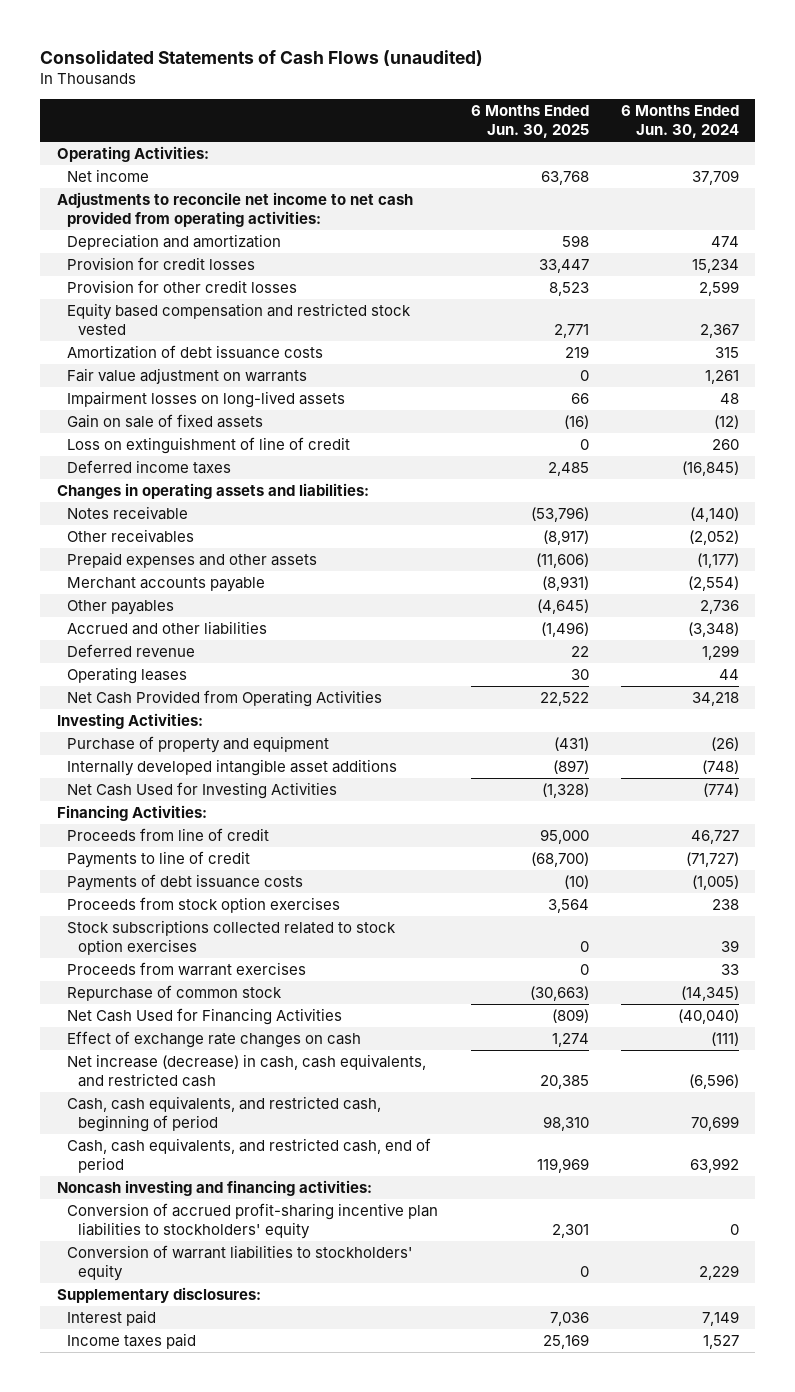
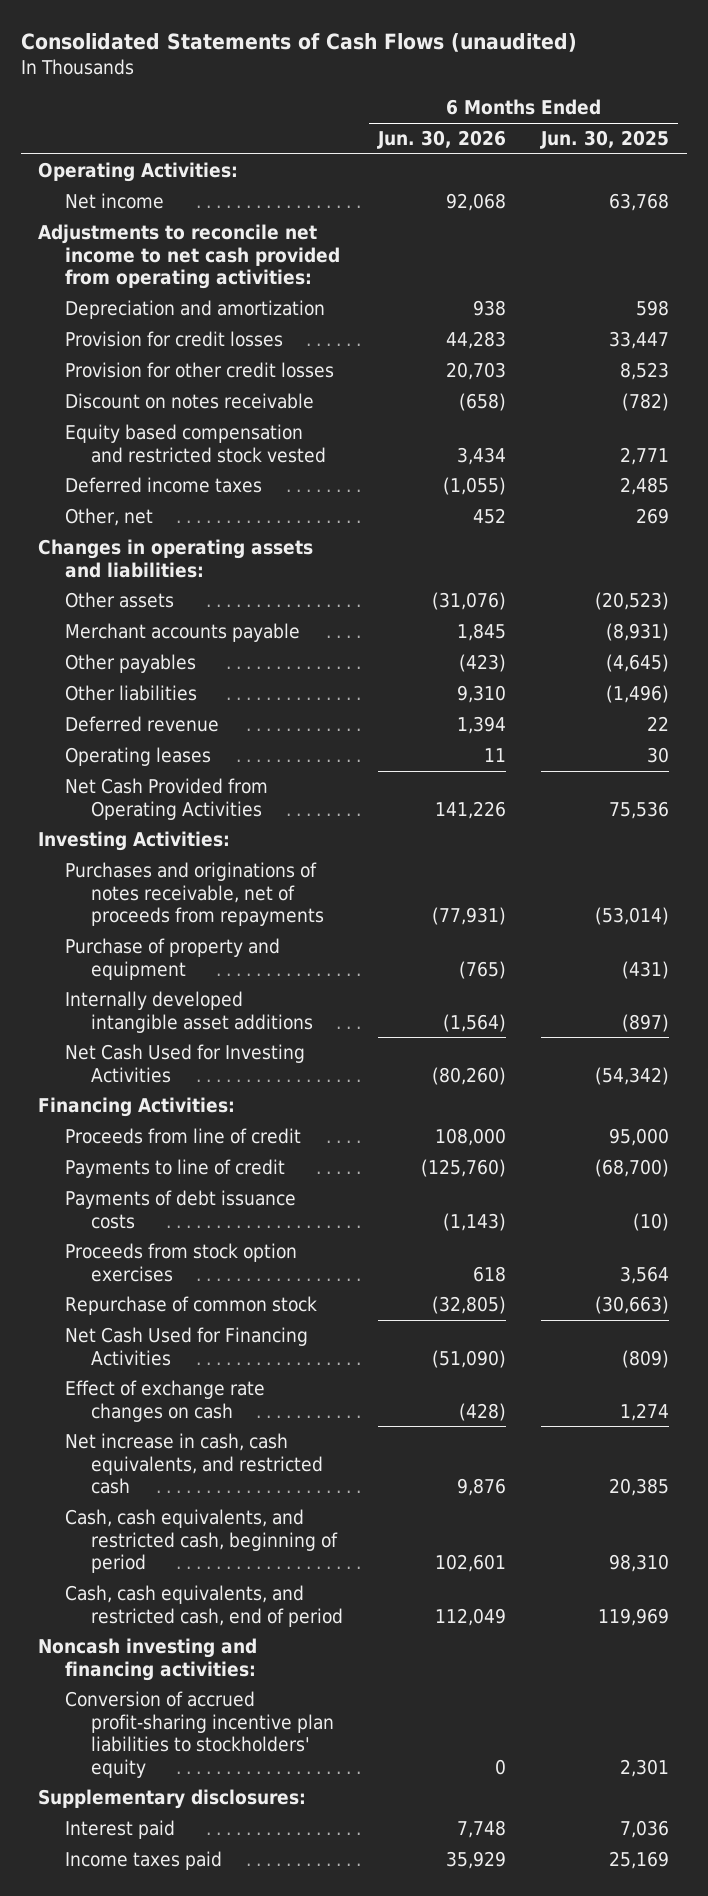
- | 6 Months Ended Jun. 30, 2025 | 6 Months Ended Jun. 30, 2024
+ | 6 Months Ended Jun. 30, 2026 | 6 Months Ended Jun. 30, 2025
+ Discount on notes receivable | (658) | (782)
- Amortization of debt issuance costs | 219 | 315
- Fair value adjustment on warrants | 0 | 1,261
- Impairment losses on long-lived assets | 66 | 48
- Gain on sale of fixed assets | (16) | (12)
- Loss on extinguishment of line of credit | 0 | 260
+ Other, net | 452 | 269
- Notes receivable | (53,796) | (4,140)
- Other receivables | (8,917) | (2,052)
- Prepaid expenses and other assets | (11,606) | (1,177)
+ Other assets | (31,076) | (20,523)
- Accrued and other liabilities | (1,496) | (3,348)
+ Other liabilities | 9,310 | (1,496)
- Net Cash Provided from Operating Activities | 22,522 | 34,218
+ Net Cash Provided from Operating Activities | 141,226 | 75,536
+ Purchases and originations of notes receivable, net of proceeds from repayments | (77,931) | (53,014)
- Net Cash Used for Investing Activities | (1,328) | (774)
+ Net Cash Used for Investing Activities | (80,260) | (54,342)
- Stock subscriptions collected related to stock option exercises | 0 | 39
- Proceeds from warrant exercises | 0 | 33
- Net increase (decrease) in cash, cash equivalents, and restricted cash | 20,385 | (6,596)
+ Net increase in cash, cash equivalents, and restricted cash | 9,876 | 20,385
- Conversion of warrant liabilities to stockholders' equity | 0 | 2,229

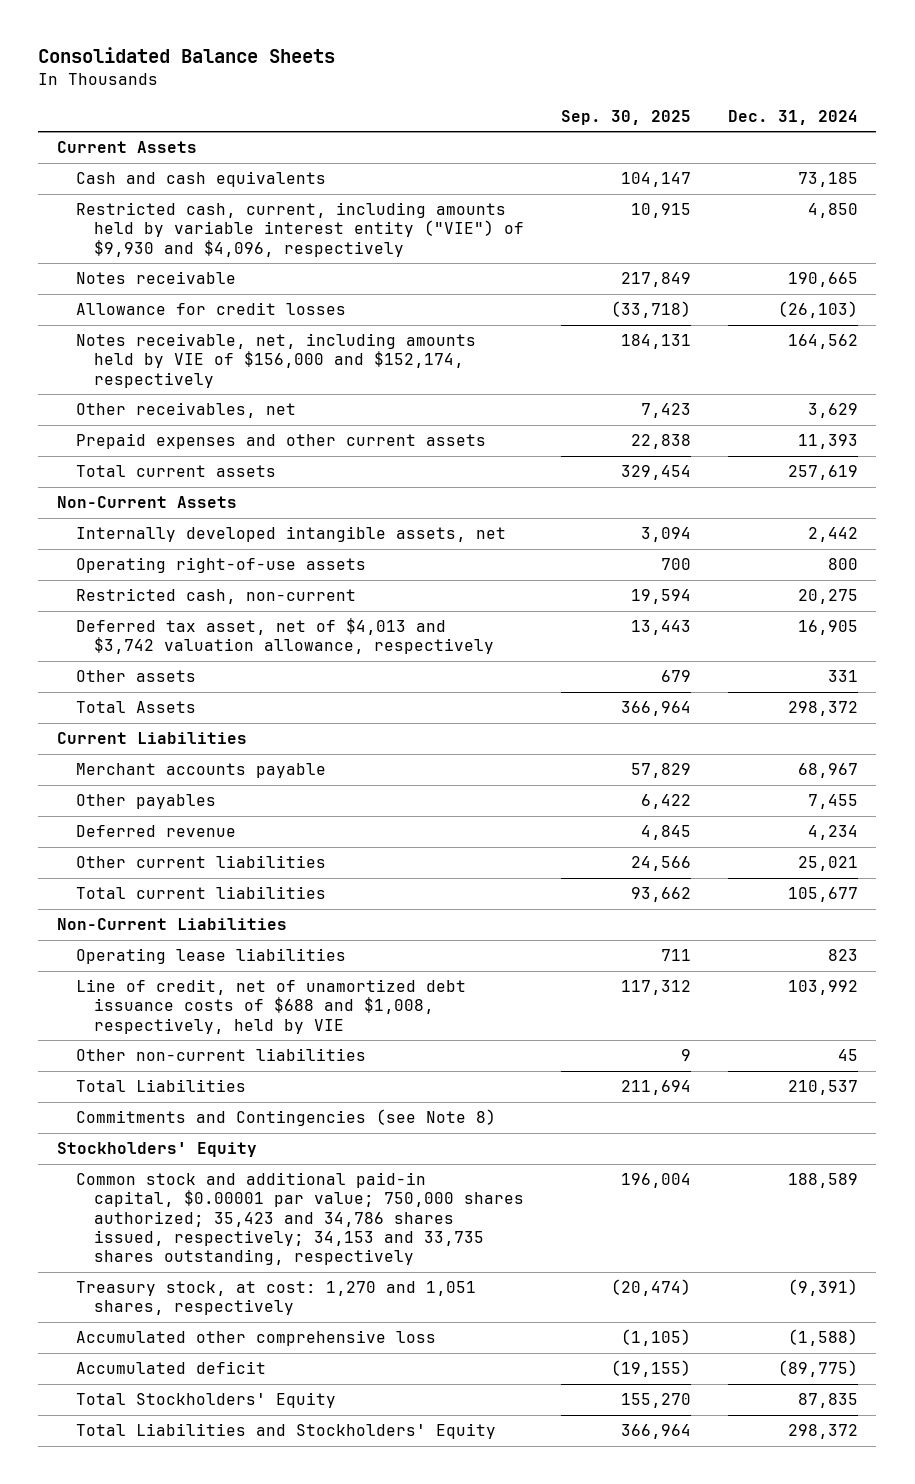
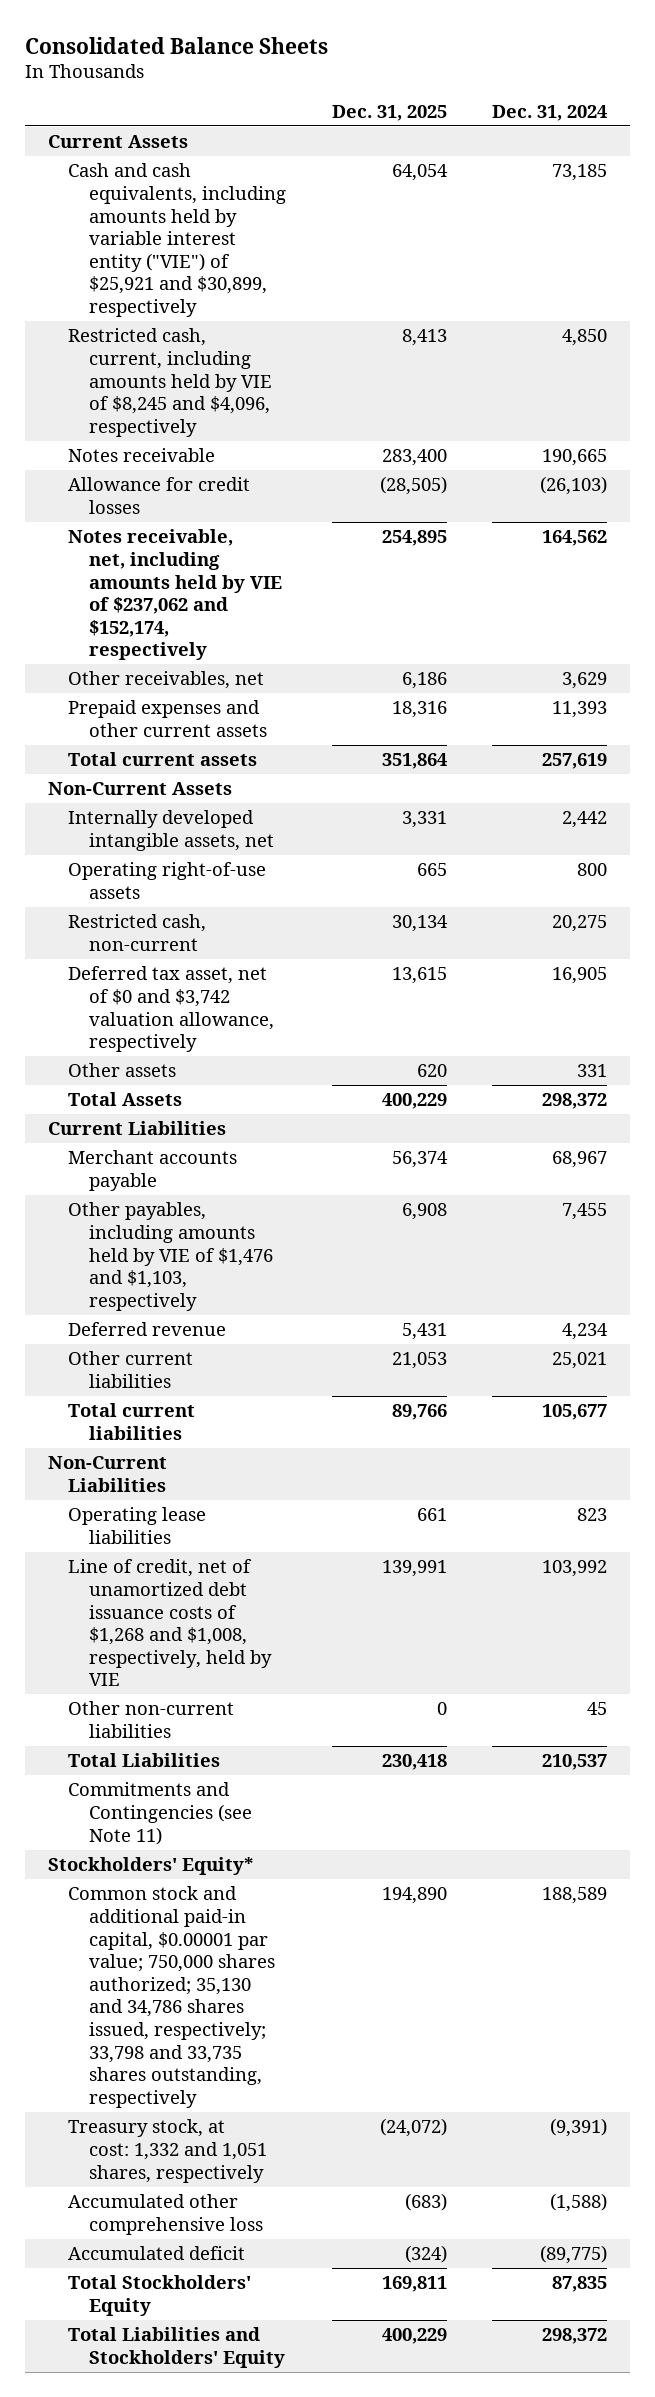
- | Sep. 30, 2025 | Dec. 31, 2024
+ | Dec. 31, 2025 | Dec. 31, 2024
- Cash and cash equivalents | 104,147 | 73,185
- Restricted cash, current, including amounts held by variable interest entity ("VIE") of $9,930 and $4,096, respectively | 10,915 | 4,850
+ Cash and cash equivalents, including amounts held by variable interest entity ("VIE") of $25,921 and $30,899, respectively | 64,054 | 73,185
+ Restricted cash, current, including amounts held by VIE of $8,245 and $4,096, respectively | 8,413 | 4,850
- Notes receivable, net, including amounts held by VIE of $156,000 and $152,174, respectively | 184,131 | 164,562
+ Notes receivable, net, including amounts held by VIE of $237,062 and $152,174, respectively | 254,895 | 164,562
- Deferred tax asset, net of $4,013 and $3,742 valuation allowance, respectively | 13,443 | 16,905
+ Deferred tax asset, net of $0 and $3,742 valuation allowance, respectively | 13,615 | 16,905
- Other payables | 6,422 | 7,455
+ Other payables, including amounts held by VIE of $1,476 and $1,103, respectively | 6,908 | 7,455
- Line of credit, net of unamortized debt issuance costs of $688 and $1,008, respectively, held by VIE | 117,312 | 103,992
+ Line of credit, net of unamortized debt issuance costs of $1,268 and $1,008, respectively, held by VIE | 139,991 | 103,992
- Commitments and Contingencies (see Note 8)
- Stockholders' Equity
- Common stock and additional paid-in capital, $0.00001 par value; 750,000 shares authorized; 35,423 and 34,786 shares issued, respectively; 34,153 and 33,735 shares outstanding, respectively | 196,004 | 188,589
- Treasury stock, at cost: 1,270 and 1,051 shares, respectively | (20,474) | (9,391)
+ Commitments and Contingencies (see Note 11)
+ Stockholders' Equity*
+ Common stock and additional paid-in capital, $0.00001 par value; 750,000 shares authorized; 35,130 and 34,786 shares issued, respectively; 33,798 and 33,735 shares outstanding, respectively | 194,890 | 188,589
+ Treasury stock, at cost: 1,332 and 1,051 shares, respectively | (24,072) | (9,391)

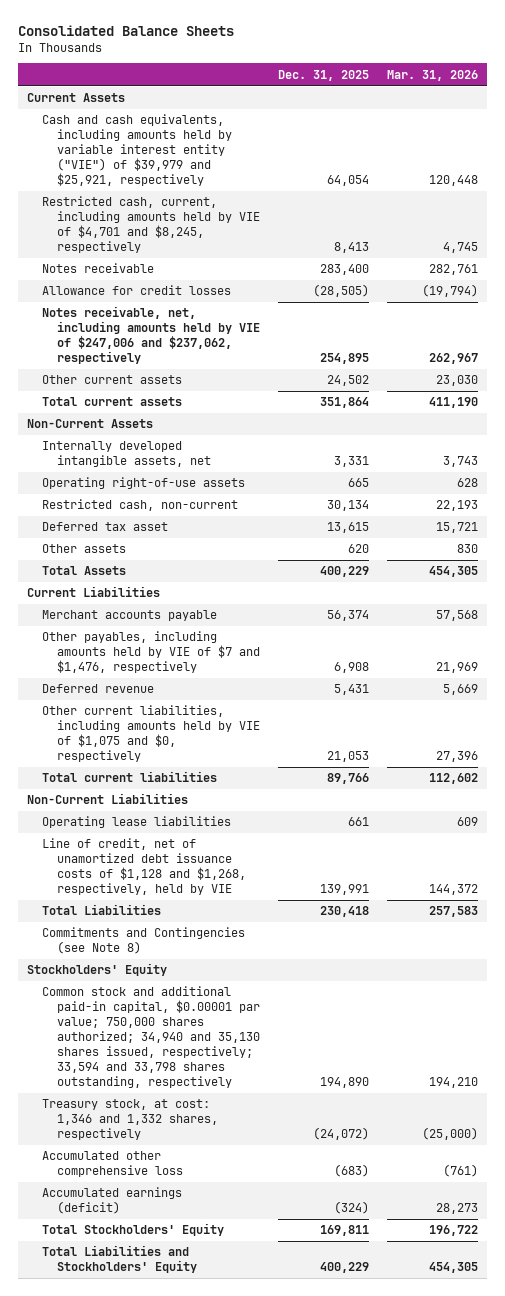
- | Dec. 31, 2025 | Dec. 31, 2024
+ | Dec. 31, 2025 | Mar. 31, 2026
- Cash and cash equivalents, including amounts held by variable interest entity ("VIE") of $25,921 and $30,899, respectively | 64,054 | 73,185
- Restricted cash, current, including amounts held by VIE of $8,245 and $4,096, respectively | 8,413 | 4,850
+ Cash and cash equivalents, including amounts held by variable interest entity ("VIE") of $39,979 and $25,921, respectively | 64,054 | 120,448
+ Restricted cash, current, including amounts held by VIE of $4,701 and $8,245, respectively | 8,413 | 4,745
- Notes receivable, net, including amounts held by VIE of $237,062 and $152,174, respectively | 254,895 | 164,562
- Other receivables, net | 6,186 | 3,629
- Prepaid expenses and other current assets | 18,316 | 11,393
+ Notes receivable, net, including amounts held by VIE of $247,006 and $237,062, respectively | 254,895 | 262,967
+ Other current assets | 24,502 | 23,030
- Deferred tax asset, net of $0 and $3,742 valuation allowance, respectively | 13,615 | 16,905
+ Deferred tax asset | 13,615 | 15,721
- Other payables, including amounts held by VIE of $1,476 and $1,103, respectively | 6,908 | 7,455
+ Other payables, including amounts held by VIE of $7 and $1,476, respectively | 6,908 | 21,969
- Other current liabilities | 21,053 | 25,021
+ Other current liabilities, including amounts held by VIE of $1,075 and $0, respectively | 21,053 | 27,396
- Line of credit, net of unamortized debt issuance costs of $1,268 and $1,008, respectively, held by VIE | 139,991 | 103,992
- Other non-current liabilities | 0 | 45
+ Line of credit, net of unamortized debt issuance costs of $1,128 and $1,268, respectively, held by VIE | 139,991 | 144,372
- Commitments and Contingencies (see Note 11)
- Stockholders' Equity*
- Common stock and additional paid-in capital, $0.00001 par value; 750,000 shares authorized; 35,130 and 34,786 shares issued, respectively; 33,798 and 33,735 shares outstanding, respectively | 194,890 | 188,589
- Treasury stock, at cost: 1,332 and 1,051 shares, respectively | (24,072) | (9,391)
+ Commitments and Contingencies (see Note 8)
+ Stockholders' Equity
+ Common stock and additional paid-in capital, $0.00001 par value; 750,000 shares authorized; 34,940 and 35,130 shares issued, respectively; 33,594 and 33,798 shares outstanding, respectively | 194,890 | 194,210
+ Treasury stock, at cost: 1,346 and 1,332 shares, respectively | (24,072) | (25,000)
- Accumulated deficit | (324) | (89,775)
+ Accumulated earnings (deficit) | (324) | 28,273

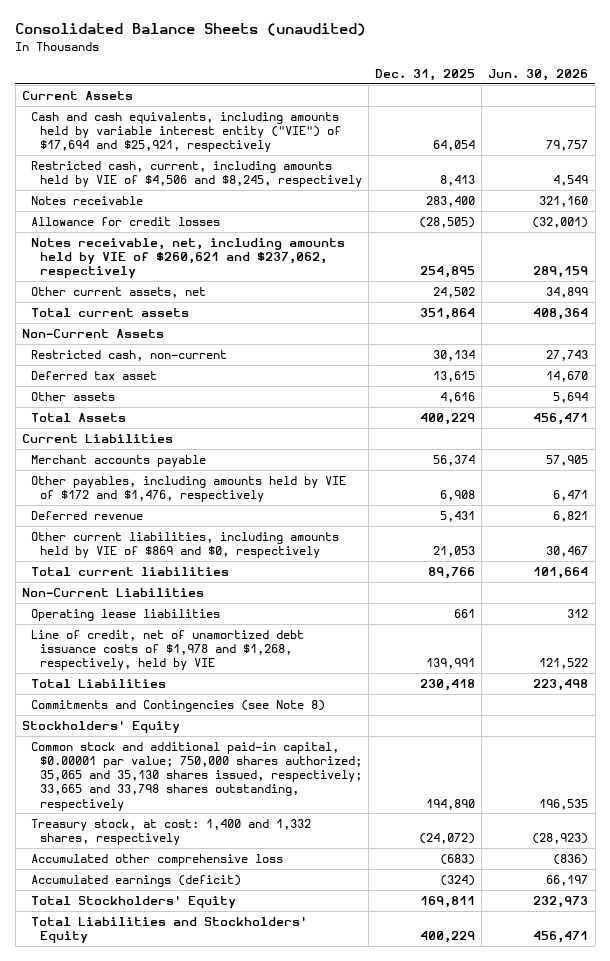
- Consolidated Balance Sheets
+ Consolidated Balance Sheets (unaudited)
- | Dec. 31, 2025 | Mar. 31, 2026
+ | Dec. 31, 2025 | Jun. 30, 2026
- Cash and cash equivalents, including amounts held by variable interest entity ("VIE") of $39,979 and $25,921, respectively | 64,054 | 120,448
- Restricted cash, current, including amounts held by VIE of $4,701 and $8,245, respectively | 8,413 | 4,745
+ Cash and cash equivalents, including amounts held by variable interest entity ("VIE") of $17,694 and $25,921, respectively | 64,054 | 79,757
+ Restricted cash, current, including amounts held by VIE of $4,506 and $8,245, respectively | 8,413 | 4,549
- Notes receivable, net, including amounts held by VIE of $247,006 and $237,062, respectively | 254,895 | 262,967
- Other current assets | 24,502 | 23,030
+ Notes receivable, net, including amounts held by VIE of $260,621 and $237,062, respectively | 254,895 | 289,159
+ Other current assets, net | 24,502 | 34,899
- Internally developed intangible assets, net | 3,331 | 3,743
- Operating right-of-use assets | 665 | 628
- Other assets | 620 | 830
+ Other assets | 4,616 | 5,694
- Other payables, including amounts held by VIE of $7 and $1,476, respectively | 6,908 | 21,969
+ Other payables, including amounts held by VIE of $172 and $1,476, respectively | 6,908 | 6,471
- Other current liabilities, including amounts held by VIE of $1,075 and $0, respectively | 21,053 | 27,396
+ Other current liabilities, including amounts held by VIE of $869 and $0, respectively | 21,053 | 30,467
- Line of credit, net of unamortized debt issuance costs of $1,128 and $1,268, respectively, held by VIE | 139,991 | 144,372
+ Line of credit, net of unamortized debt issuance costs of $1,978 and $1,268, respectively, held by VIE | 139,991 | 121,522
- Common stock and additional paid-in capital, $0.00001 par value; 750,000 shares authorized; 34,940 and 35,130 shares issued, respectively; 33,594 and 33,798 shares outstanding, respectively | 194,890 | 194,210
- Treasury stock, at cost: 1,346 and 1,332 shares, respectively | (24,072) | (25,000)
+ Common stock and additional paid-in capital, $0.00001 par value; 750,000 shares authorized; 35,065 and 35,130 shares issued, respectively; 33,665 and 33,798 shares outstanding, respectively | 194,890 | 196,535
+ Treasury stock, at cost: 1,400 and 1,332 shares, respectively | (24,072) | (28,923)

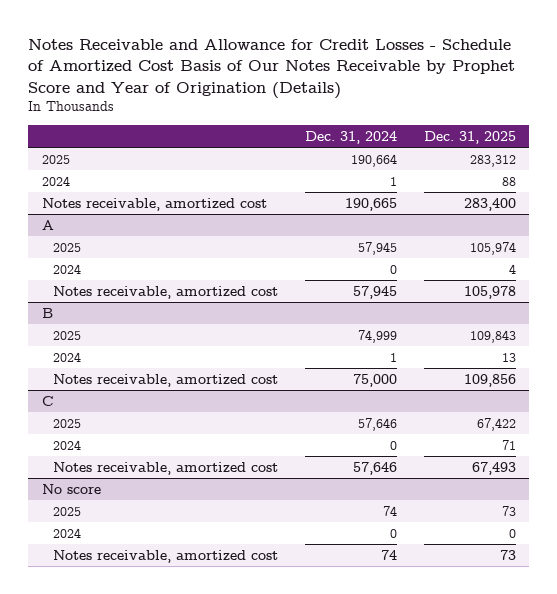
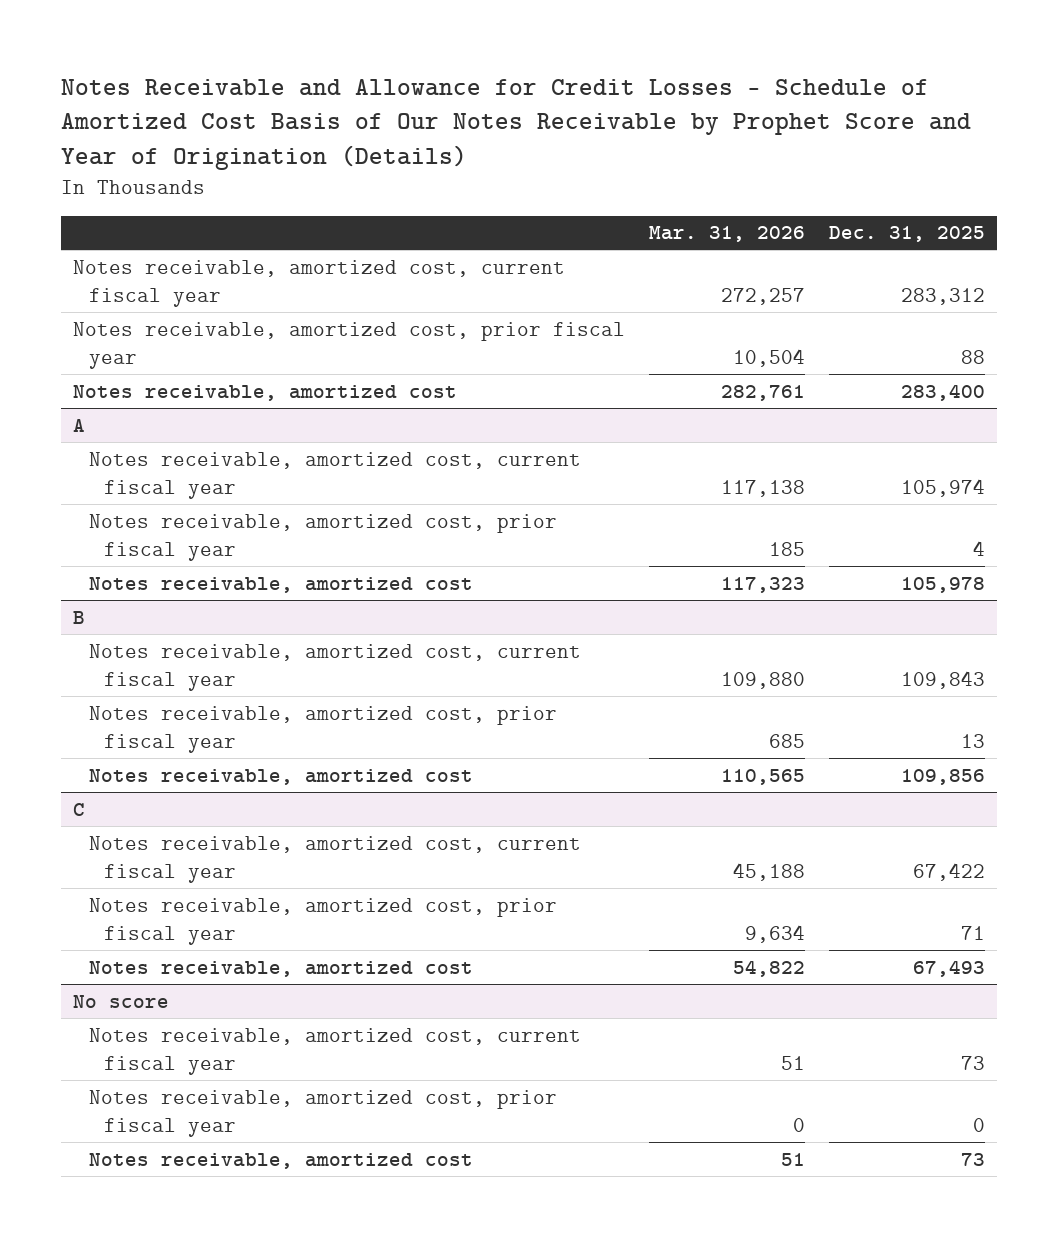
- | Dec. 31, 2024 | Dec. 31, 2025
+ | Mar. 31, 2026 | Dec. 31, 2025
- 2025 | 190,664 | 283,312
- 2024 | 1 | 88
+ Notes receivable, amortized cost, current fiscal year | 272,257 | 283,312
+ Notes receivable, amortized cost, prior fiscal year | 10,504 | 88
@ A
- 2025 | 57,945 | 105,974
- 2024 | 0 | 4
+ Notes receivable, amortized cost, current fiscal year | 117,138 | 105,974
+ Notes receivable, amortized cost, prior fiscal year | 185 | 4
@ B
- 2025 | 74,999 | 109,843
- 2024 | 1 | 13
+ Notes receivable, amortized cost, current fiscal year | 109,880 | 109,843
+ Notes receivable, amortized cost, prior fiscal year | 685 | 13
@ C
- 2025 | 57,646 | 67,422
- 2024 | 0 | 71
+ Notes receivable, amortized cost, current fiscal year | 45,188 | 67,422
+ Notes receivable, amortized cost, prior fiscal year | 9,634 | 71
@ No score
- 2025 | 74 | 73
- 2024 | 0 | 0
+ Notes receivable, amortized cost, current fiscal year | 51 | 73
+ Notes receivable, amortized cost, prior fiscal year | 0 | 0

